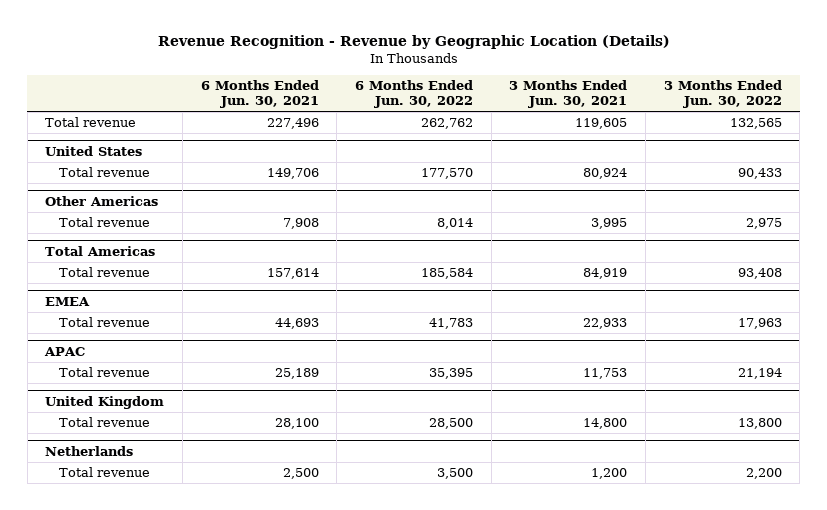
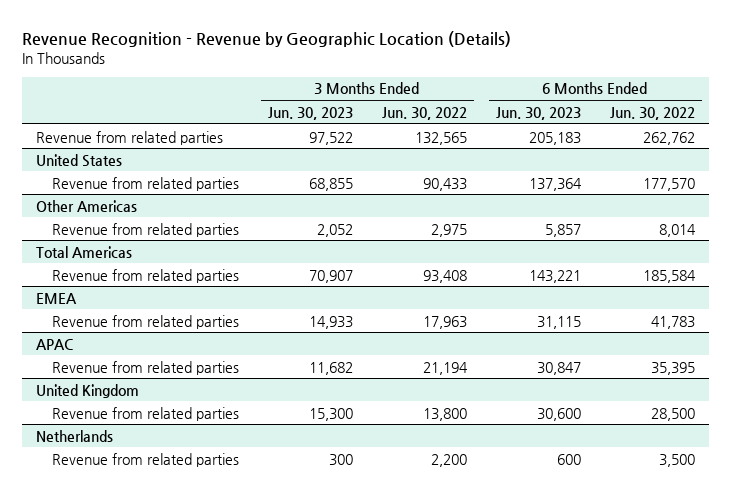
- | 6 Months Ended Jun. 30, 2021 | 6 Months Ended Jun. 30, 2022 | 3 Months Ended Jun. 30, 2021 | 3 Months Ended Jun. 30, 2022
+ | 3 Months Ended Jun. 30, 2023 | 3 Months Ended Jun. 30, 2022 | 6 Months Ended Jun. 30, 2023 | 6 Months Ended Jun. 30, 2022
- Total revenue | 227,496 | 262,762 | 119,605 | 132,565
+ Revenue from related parties | 97,522 | 132,565 | 205,183 | 262,762
@ United States
- Total revenue | 149,706 | 177,570 | 80,924 | 90,433
+ Revenue from related parties | 68,855 | 90,433 | 137,364 | 177,570
@ Other Americas
- Total revenue | 7,908 | 8,014 | 3,995 | 2,975
+ Revenue from related parties | 2,052 | 2,975 | 5,857 | 8,014
@ Total Americas
- Total revenue | 157,614 | 185,584 | 84,919 | 93,408
+ Revenue from related parties | 70,907 | 93,408 | 143,221 | 185,584
@ EMEA
- Total revenue | 44,693 | 41,783 | 22,933 | 17,963
+ Revenue from related parties | 14,933 | 17,963 | 31,115 | 41,783
@ APAC
- Total revenue | 25,189 | 35,395 | 11,753 | 21,194
+ Revenue from related parties | 11,682 | 21,194 | 30,847 | 35,395
@ United Kingdom
- Total revenue | 28,100 | 28,500 | 14,800 | 13,800
+ Revenue from related parties | 15,300 | 13,800 | 30,600 | 28,500
@ Netherlands
- Total revenue | 2,500 | 3,500 | 1,200 | 2,200
+ Revenue from related parties | 300 | 2,200 | 600 | 3,500

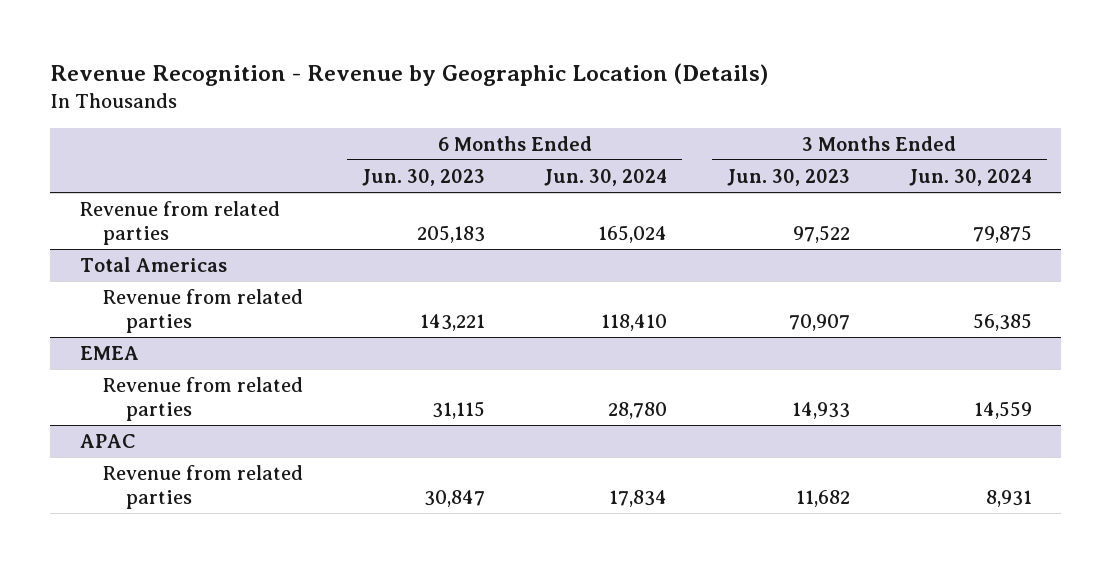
- | 3 Months Ended Jun. 30, 2023 | 3 Months Ended Jun. 30, 2022 | 6 Months Ended Jun. 30, 2023 | 6 Months Ended Jun. 30, 2022
+ | 6 Months Ended Jun. 30, 2023 | 6 Months Ended Jun. 30, 2024 | 3 Months Ended Jun. 30, 2023 | 3 Months Ended Jun. 30, 2024
- United States
- Revenue from related parties | 68,855 | 90,433 | 137,364 | 177,570
- Other Americas
- Revenue from related parties | 2,052 | 2,975 | 5,857 | 8,014
- United Kingdom
- Revenue from related parties | 15,300 | 13,800 | 30,600 | 28,500
- Netherlands
- Revenue from related parties | 300 | 2,200 | 600 | 3,500

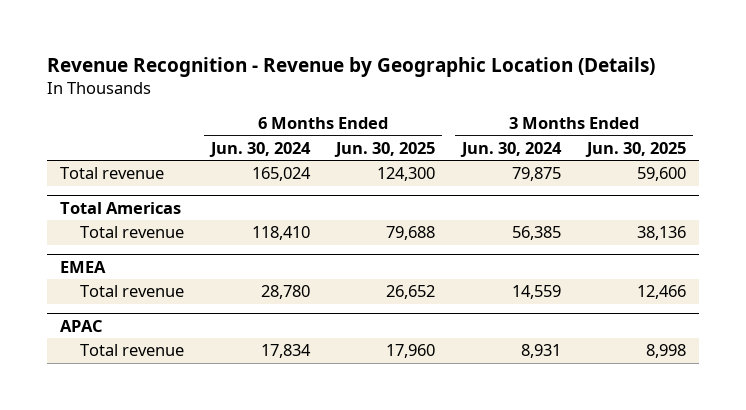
- | 6 Months Ended Jun. 30, 2023 | 6 Months Ended Jun. 30, 2024 | 3 Months Ended Jun. 30, 2023 | 3 Months Ended Jun. 30, 2024
+ | 6 Months Ended Jun. 30, 2024 | 6 Months Ended Jun. 30, 2025 | 3 Months Ended Jun. 30, 2024 | 3 Months Ended Jun. 30, 2025
- Revenue from related parties | 205,183 | 165,024 | 97,522 | 79,875
+ Total revenue | 165,024 | 124,300 | 79,875 | 59,600
@ Total Americas
- Revenue from related parties | 143,221 | 118,410 | 70,907 | 56,385
+ Total revenue | 118,410 | 79,688 | 56,385 | 38,136
@ EMEA
- Revenue from related parties | 31,115 | 28,780 | 14,933 | 14,559
+ Total revenue | 28,780 | 26,652 | 14,559 | 12,466
@ APAC
- Revenue from related parties | 30,847 | 17,834 | 11,682 | 8,931
+ Total revenue | 17,834 | 17,960 | 8,931 | 8,998

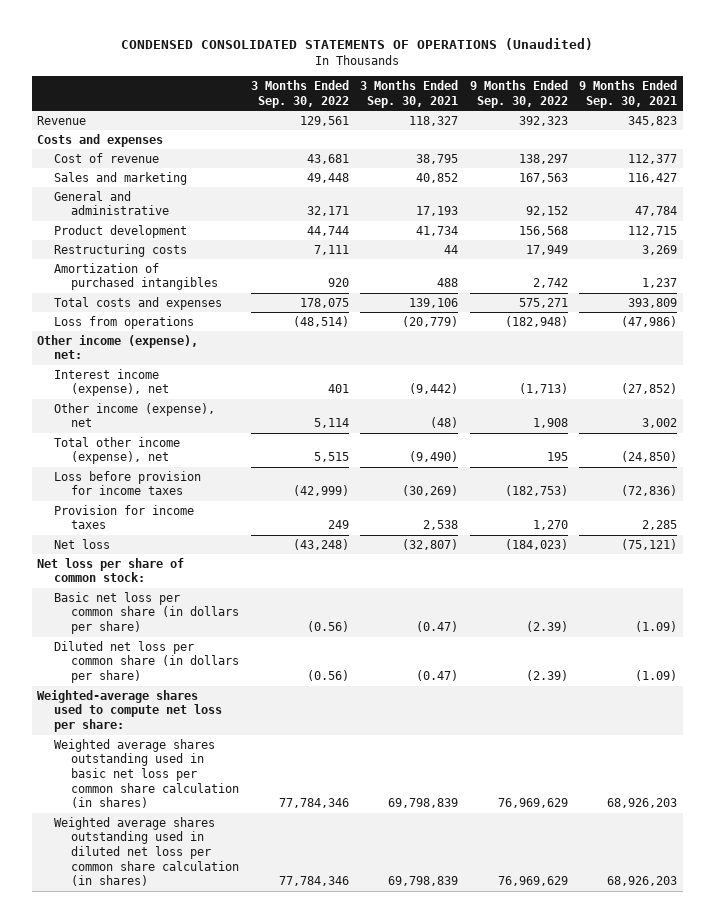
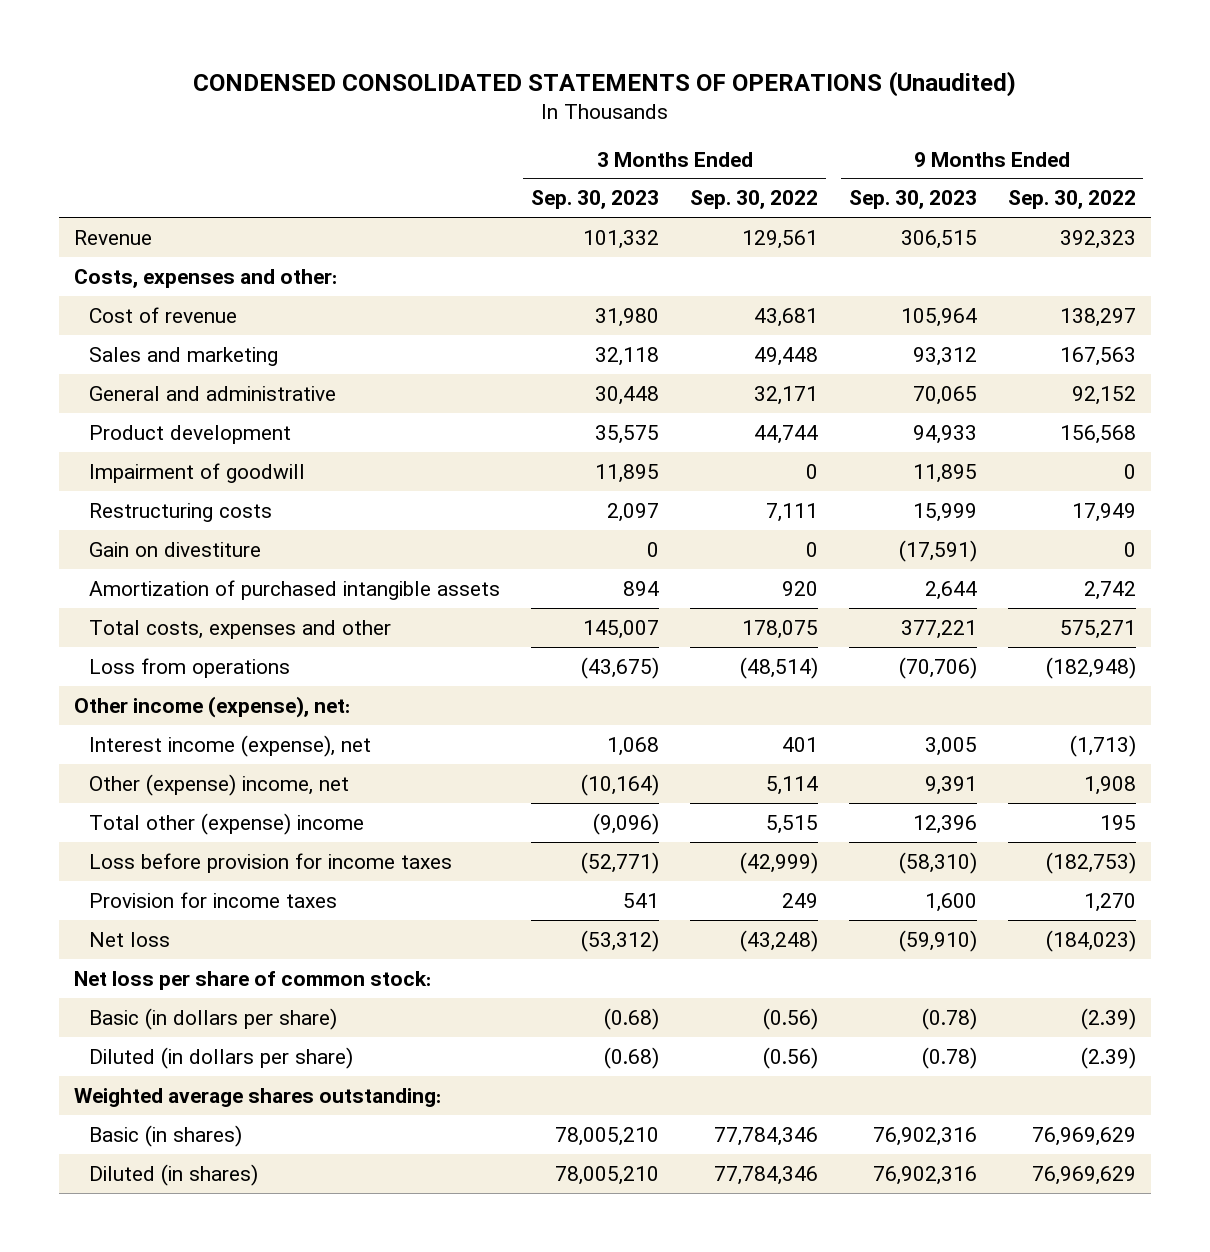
- | 3 Months Ended Sep. 30, 2022 | 3 Months Ended Sep. 30, 2021 | 9 Months Ended Sep. 30, 2022 | 9 Months Ended Sep. 30, 2021
+ | 3 Months Ended Sep. 30, 2023 | 3 Months Ended Sep. 30, 2022 | 9 Months Ended Sep. 30, 2023 | 9 Months Ended Sep. 30, 2022
- Costs and expenses
+ Costs, expenses and other:
+ Impairment of goodwill | 11,895 | 0 | 11,895 | 0
- Amortization of purchased intangibles | 920 | 488 | 2,742 | 1,237
- Total costs and expenses | 178,075 | 139,106 | 575,271 | 393,809
+ Gain on divestiture | 0 | 0 | (17,591) | 0
+ Amortization of purchased intangible assets | 894 | 920 | 2,644 | 2,742
+ Total costs, expenses and other | 145,007 | 178,075 | 377,221 | 575,271
- Other income (expense), net | 5,114 | (48) | 1,908 | 3,002
- Total other income (expense), net | 5,515 | (9,490) | 195 | (24,850)
+ Other (expense) income, net | (10,164) | 5,114 | 9,391 | 1,908
+ Total other (expense) income | (9,096) | 5,515 | 12,396 | 195
- Basic net loss per common share (in dollars per share) | (0.56) | (0.47) | (2.39) | (1.09)
- Diluted net loss per common share (in dollars per share) | (0.56) | (0.47) | (2.39) | (1.09)
- Weighted-average shares used to compute net loss per share:
- Weighted average shares outstanding used in basic net loss per common share calculation (in shares) | 77,784,346 | 69,798,839 | 76,969,629 | 68,926,203
- Weighted average shares outstanding used in diluted net loss per common share calculation (in shares) | 77,784,346 | 69,798,839 | 76,969,629 | 68,926,203
+ Basic (in dollars per share) | (0.68) | (0.56) | (0.78) | (2.39)
+ Diluted (in dollars per share) | (0.68) | (0.56) | (0.78) | (2.39)
+ Weighted average shares outstanding:
+ Basic (in shares) | 78,005,210 | 77,784,346 | 76,902,316 | 76,969,629
+ Diluted (in shares) | 78,005,210 | 77,784,346 | 76,902,316 | 76,969,629

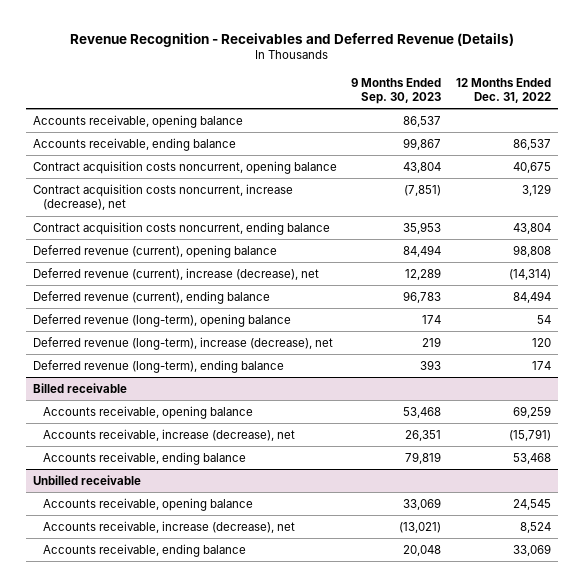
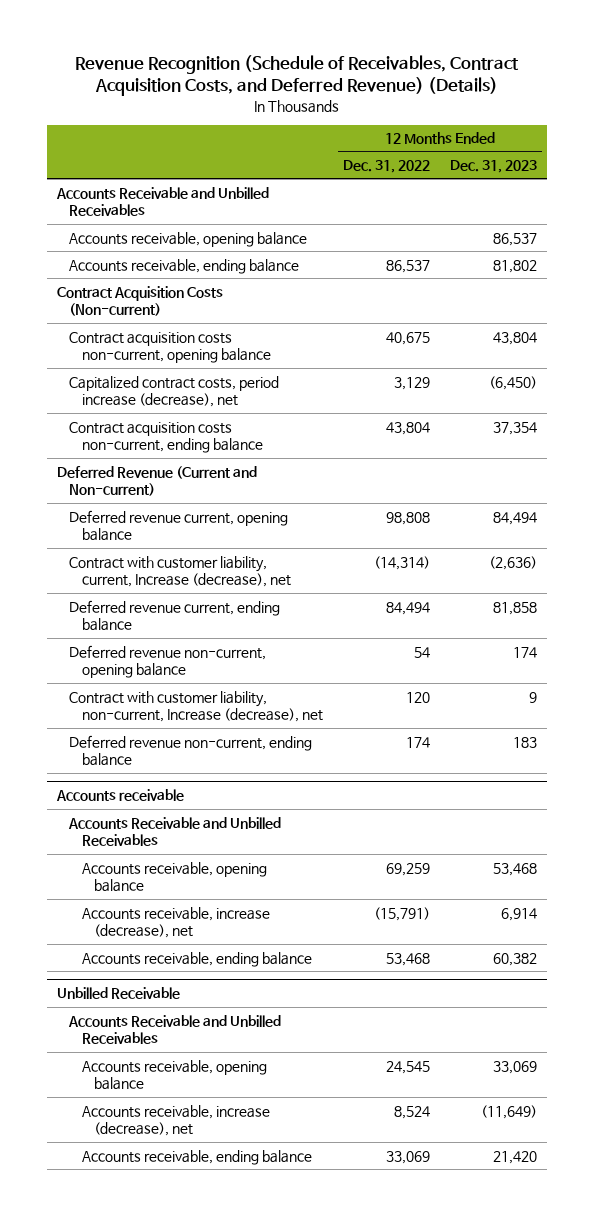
- Revenue Recognition - Receivables and Deferred Revenue (Details)
+ Revenue Recognition (Schedule of Receivables, Contract Acquisition Costs, and Deferred Revenue) (Details)
- | 9 Months Ended Sep. 30, 2023 | 12 Months Ended Dec. 31, 2022
+ | 12 Months Ended Dec. 31, 2022 | 12 Months Ended Dec. 31, 2023
+ Accounts Receivable and Unbilled Receivables
- Contract acquisition costs noncurrent, opening balance | 43,804 | 40,675
- Contract acquisition costs noncurrent, increase (decrease), net | (7,851) | 3,129
- Contract acquisition costs noncurrent, ending balance | 35,953 | 43,804
- Deferred revenue (current), opening balance | 84,494 | 98,808
- Deferred revenue (current), increase (decrease), net | 12,289 | (14,314)
- Deferred revenue (current), ending balance | 96,783 | 84,494
- Deferred revenue (long-term), opening balance | 174 | 54
- Deferred revenue (long-term), increase (decrease), net | 219 | 120
- Deferred revenue (long-term), ending balance | 393 | 174
- Billed receivable
+ Contract Acquisition Costs (Non-current)
+ Contract acquisition costs non-current, opening balance | 40,675 | 43,804
+ Capitalized contract costs, period increase (decrease), net | 3,129 | (6,450)
+ Contract acquisition costs non-current, ending balance | 43,804 | 37,354
+ Deferred Revenue (Current and Non-current)
+ Deferred revenue current, opening balance | 98,808 | 84,494
+ Contract with customer liability, current, Increase (decrease), net | (14,314) | (2,636)
+ Deferred revenue current, ending balance | 84,494 | 81,858
+ Deferred revenue non-current, opening balance | 54 | 174
+ Contract with customer liability, non-current, Increase (decrease), net | 120 | 9
+ Deferred revenue non-current, ending balance | 174 | 183
+ Accounts receivable
+ Accounts Receivable and Unbilled Receivables
- Unbilled receivable
+ Unbilled Receivable
+ Accounts Receivable and Unbilled Receivables

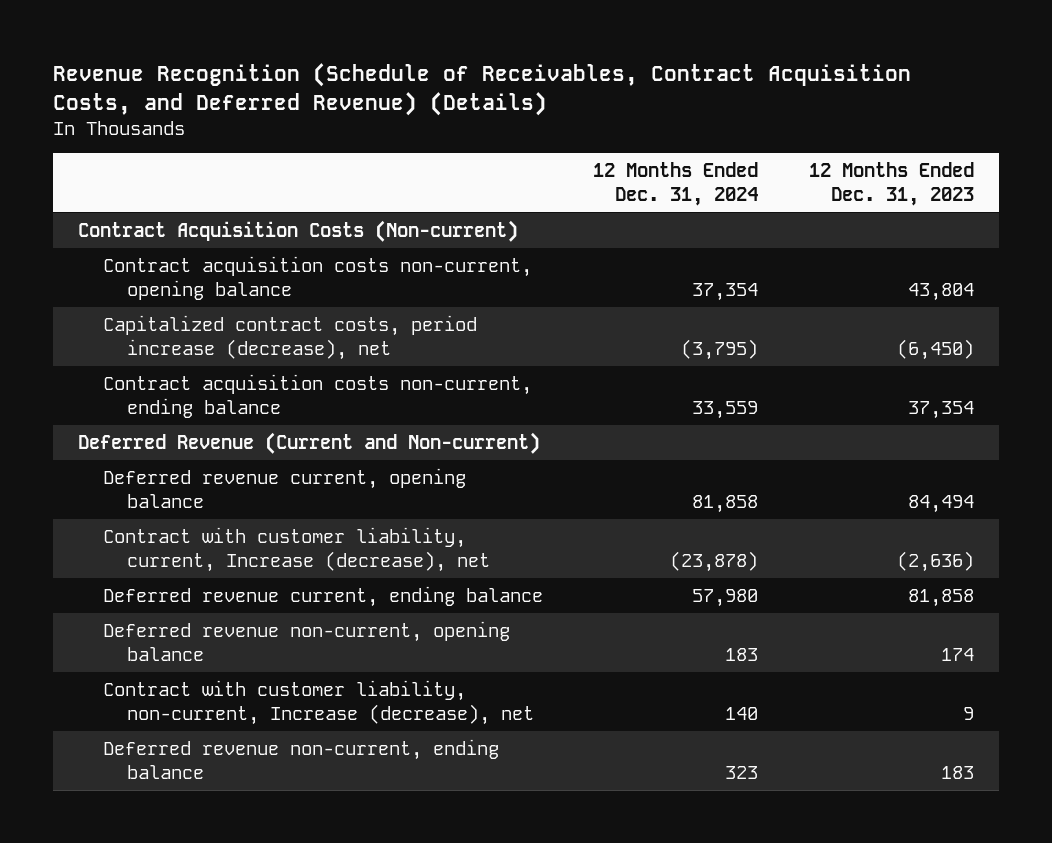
- | 12 Months Ended Dec. 31, 2022 | 12 Months Ended Dec. 31, 2023
+ | 12 Months Ended Dec. 31, 2024 | 12 Months Ended Dec. 31, 2023
- Accounts Receivable and Unbilled Receivables
- Accounts receivable, opening balance | | 86,537
- Accounts receivable, ending balance | 86,537 | 81,802
- Accounts receivable
- Accounts Receivable and Unbilled Receivables
- Accounts receivable, opening balance | 69,259 | 53,468
- Accounts receivable, increase (decrease), net | (15,791) | 6,914
- Accounts receivable, ending balance | 53,468 | 60,382
- Unbilled Receivable
- Accounts Receivable and Unbilled Receivables
- Accounts receivable, opening balance | 24,545 | 33,069
- Accounts receivable, increase (decrease), net | 8,524 | (11,649)
- Accounts receivable, ending balance | 33,069 | 21,420

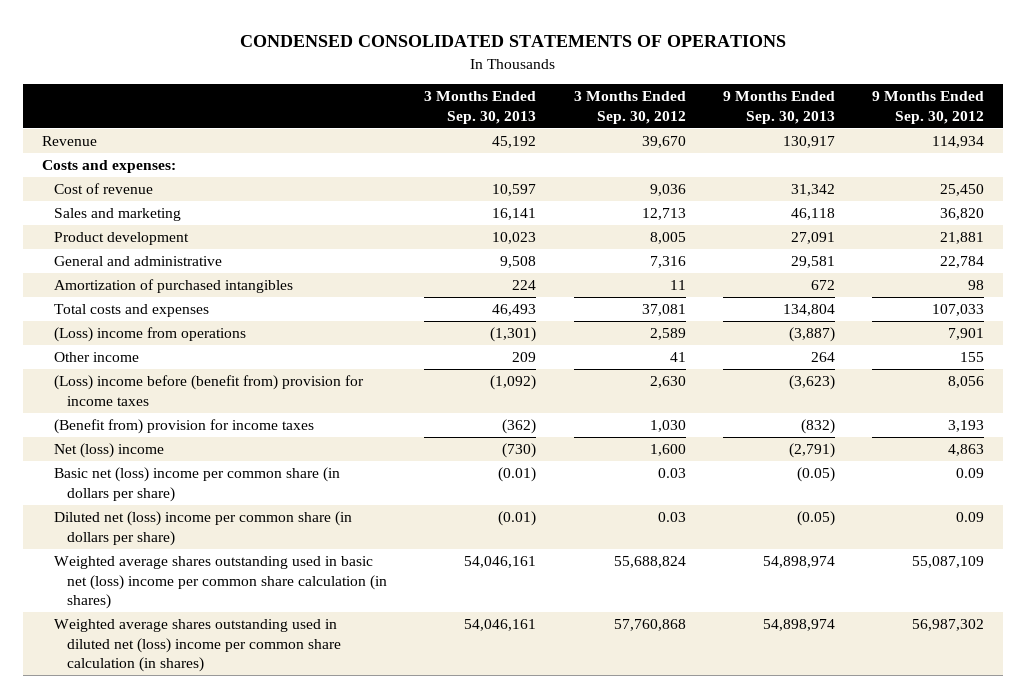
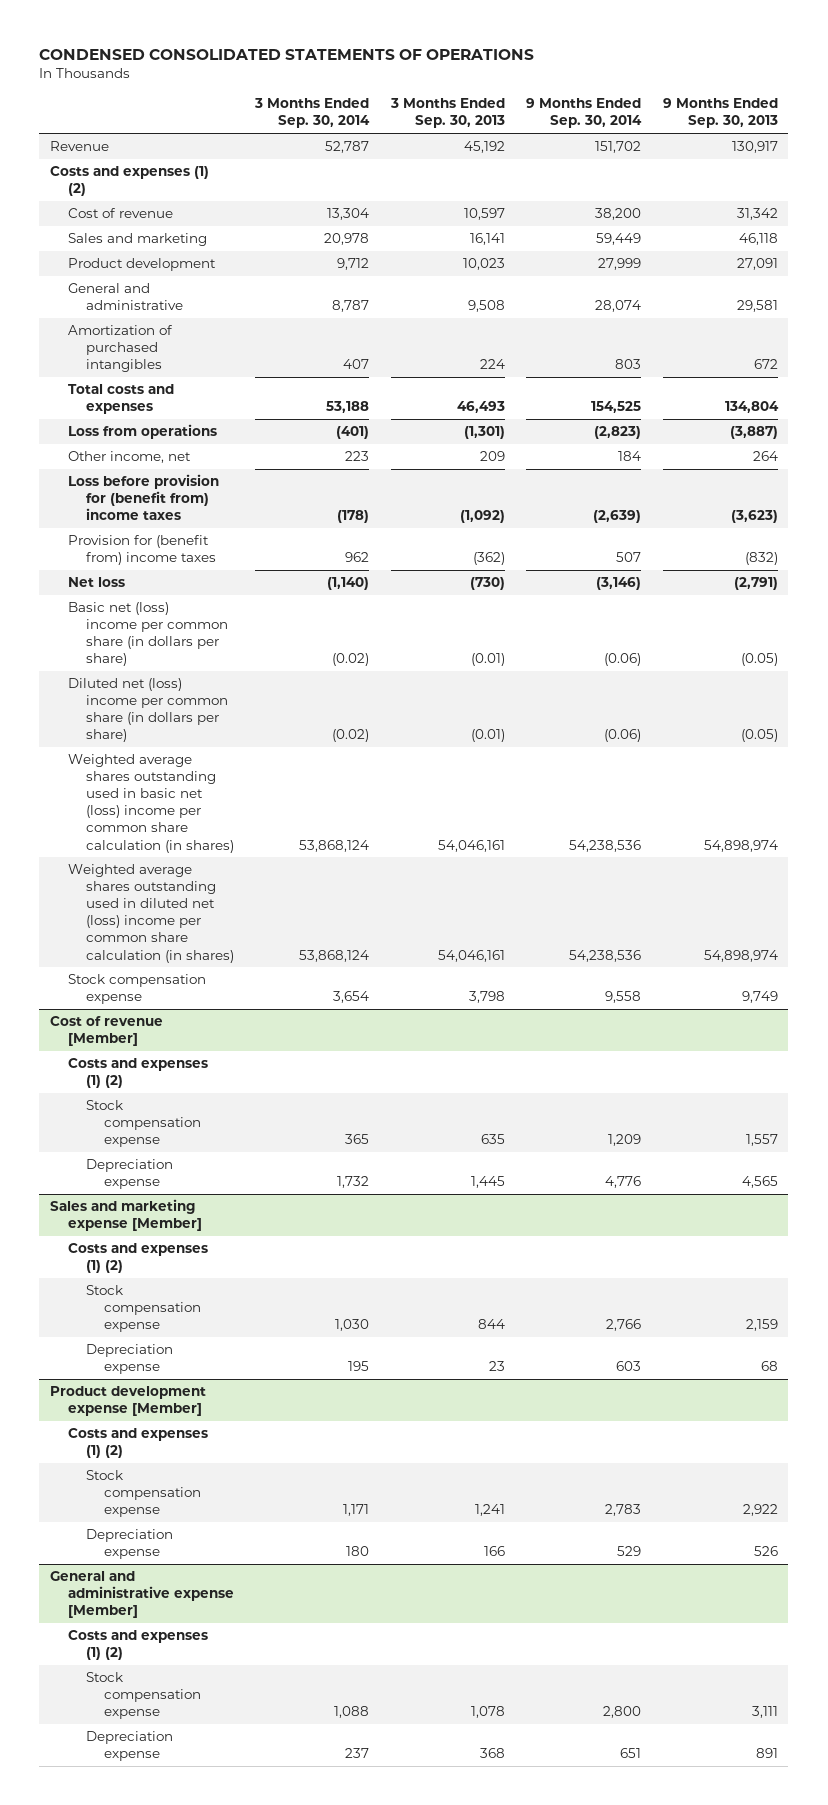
- | 3 Months Ended Sep. 30, 2013 | 3 Months Ended Sep. 30, 2012 | 9 Months Ended Sep. 30, 2013 | 9 Months Ended Sep. 30, 2012
+ | 3 Months Ended Sep. 30, 2014 | 3 Months Ended Sep. 30, 2013 | 9 Months Ended Sep. 30, 2014 | 9 Months Ended Sep. 30, 2013
- Costs and expenses:
+ Costs and expenses (1) (2)
- (Loss) income from operations | (1,301) | 2,589 | (3,887) | 7,901
- Other income | 209 | 41 | 264 | 155
- (Loss) income before (benefit from) provision for income taxes | (1,092) | 2,630 | (3,623) | 8,056
- (Benefit from) provision for income taxes | (362) | 1,030 | (832) | 3,193
- Net (loss) income | (730) | 1,600 | (2,791) | 4,863
+ Loss from operations | (401) | (1,301) | (2,823) | (3,887)
+ Other income, net | 223 | 209 | 184 | 264
+ Loss before provision for (benefit from) income taxes | (178) | (1,092) | (2,639) | (3,623)
+ Provision for (benefit from) income taxes | 962 | (362) | 507 | (832)
+ Net loss | (1,140) | (730) | (3,146) | (2,791)
+ Stock compensation expense | 3,654 | 3,798 | 9,558 | 9,749
+ Cost of revenue [Member]
+ Costs and expenses (1) (2)
+ Stock compensation expense | 365 | 635 | 1,209 | 1,557
+ Depreciation expense | 1,732 | 1,445 | 4,776 | 4,565
+ Sales and marketing expense [Member]
+ Costs and expenses (1) (2)
+ Stock compensation expense | 1,030 | 844 | 2,766 | 2,159
+ Depreciation expense | 195 | 23 | 603 | 68
+ Product development expense [Member]
+ Costs and expenses (1) (2)
+ Stock compensation expense | 1,171 | 1,241 | 2,783 | 2,922
+ Depreciation expense | 180 | 166 | 529 | 526
+ General and administrative expense [Member]
+ Costs and expenses (1) (2)
+ Stock compensation expense | 1,088 | 1,078 | 2,800 | 3,111
+ Depreciation expense | 237 | 368 | 651 | 891

